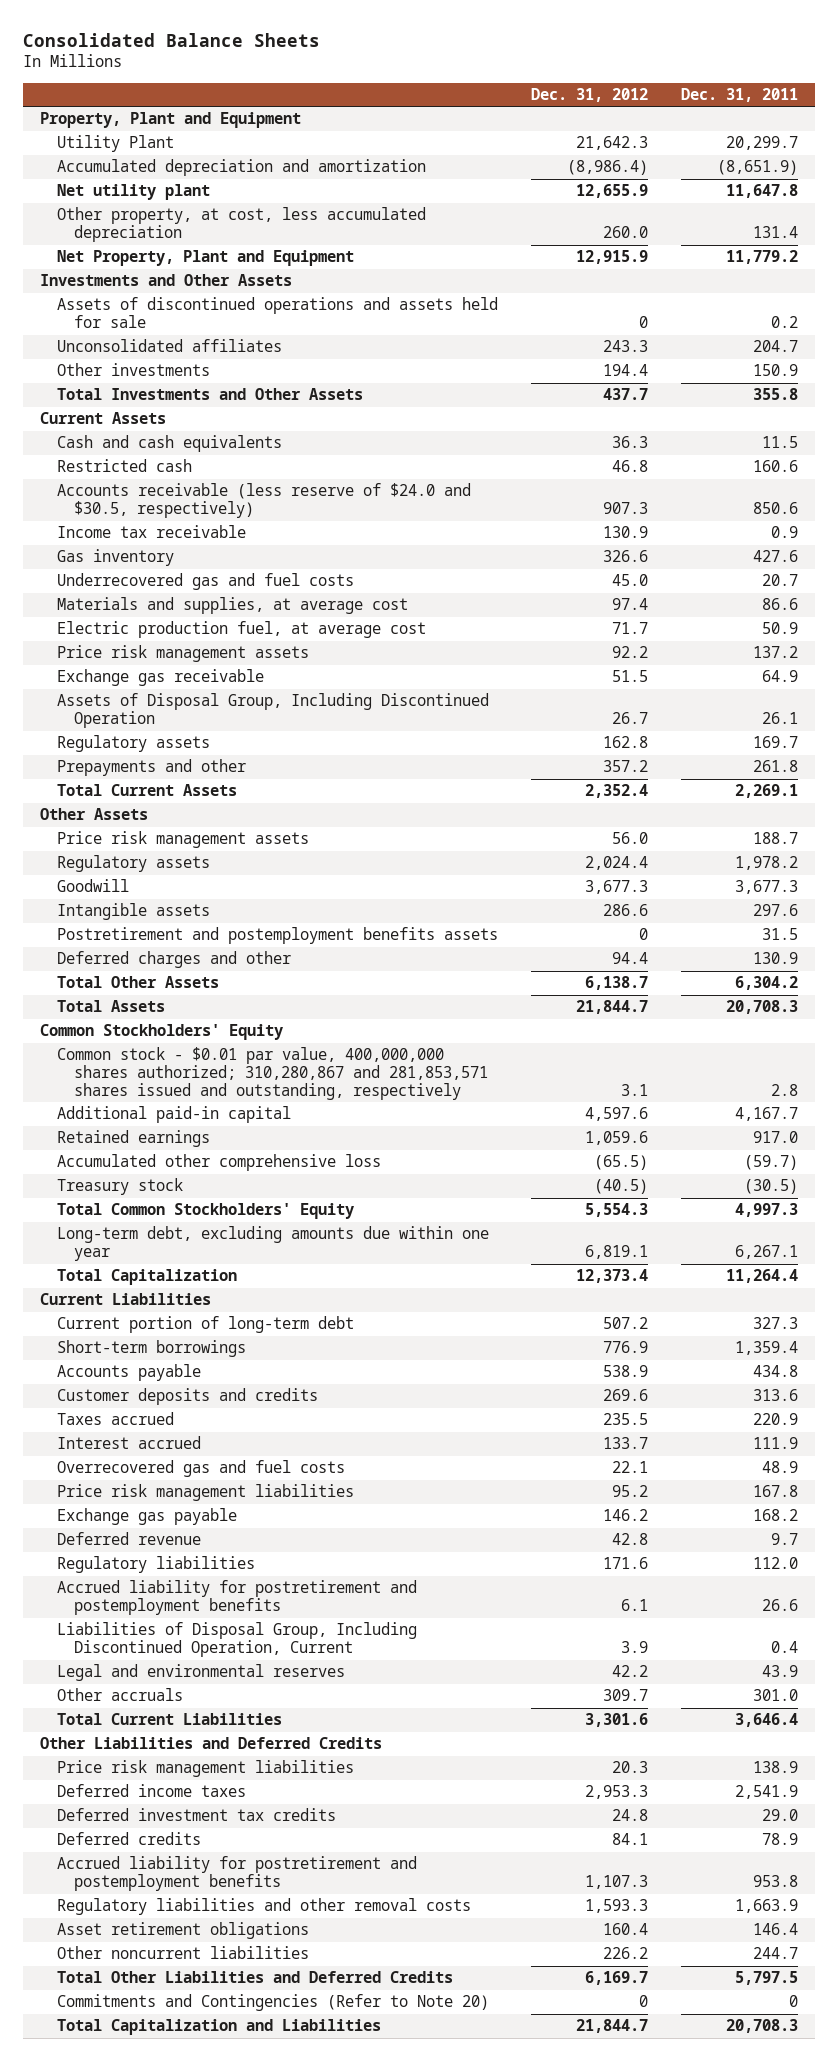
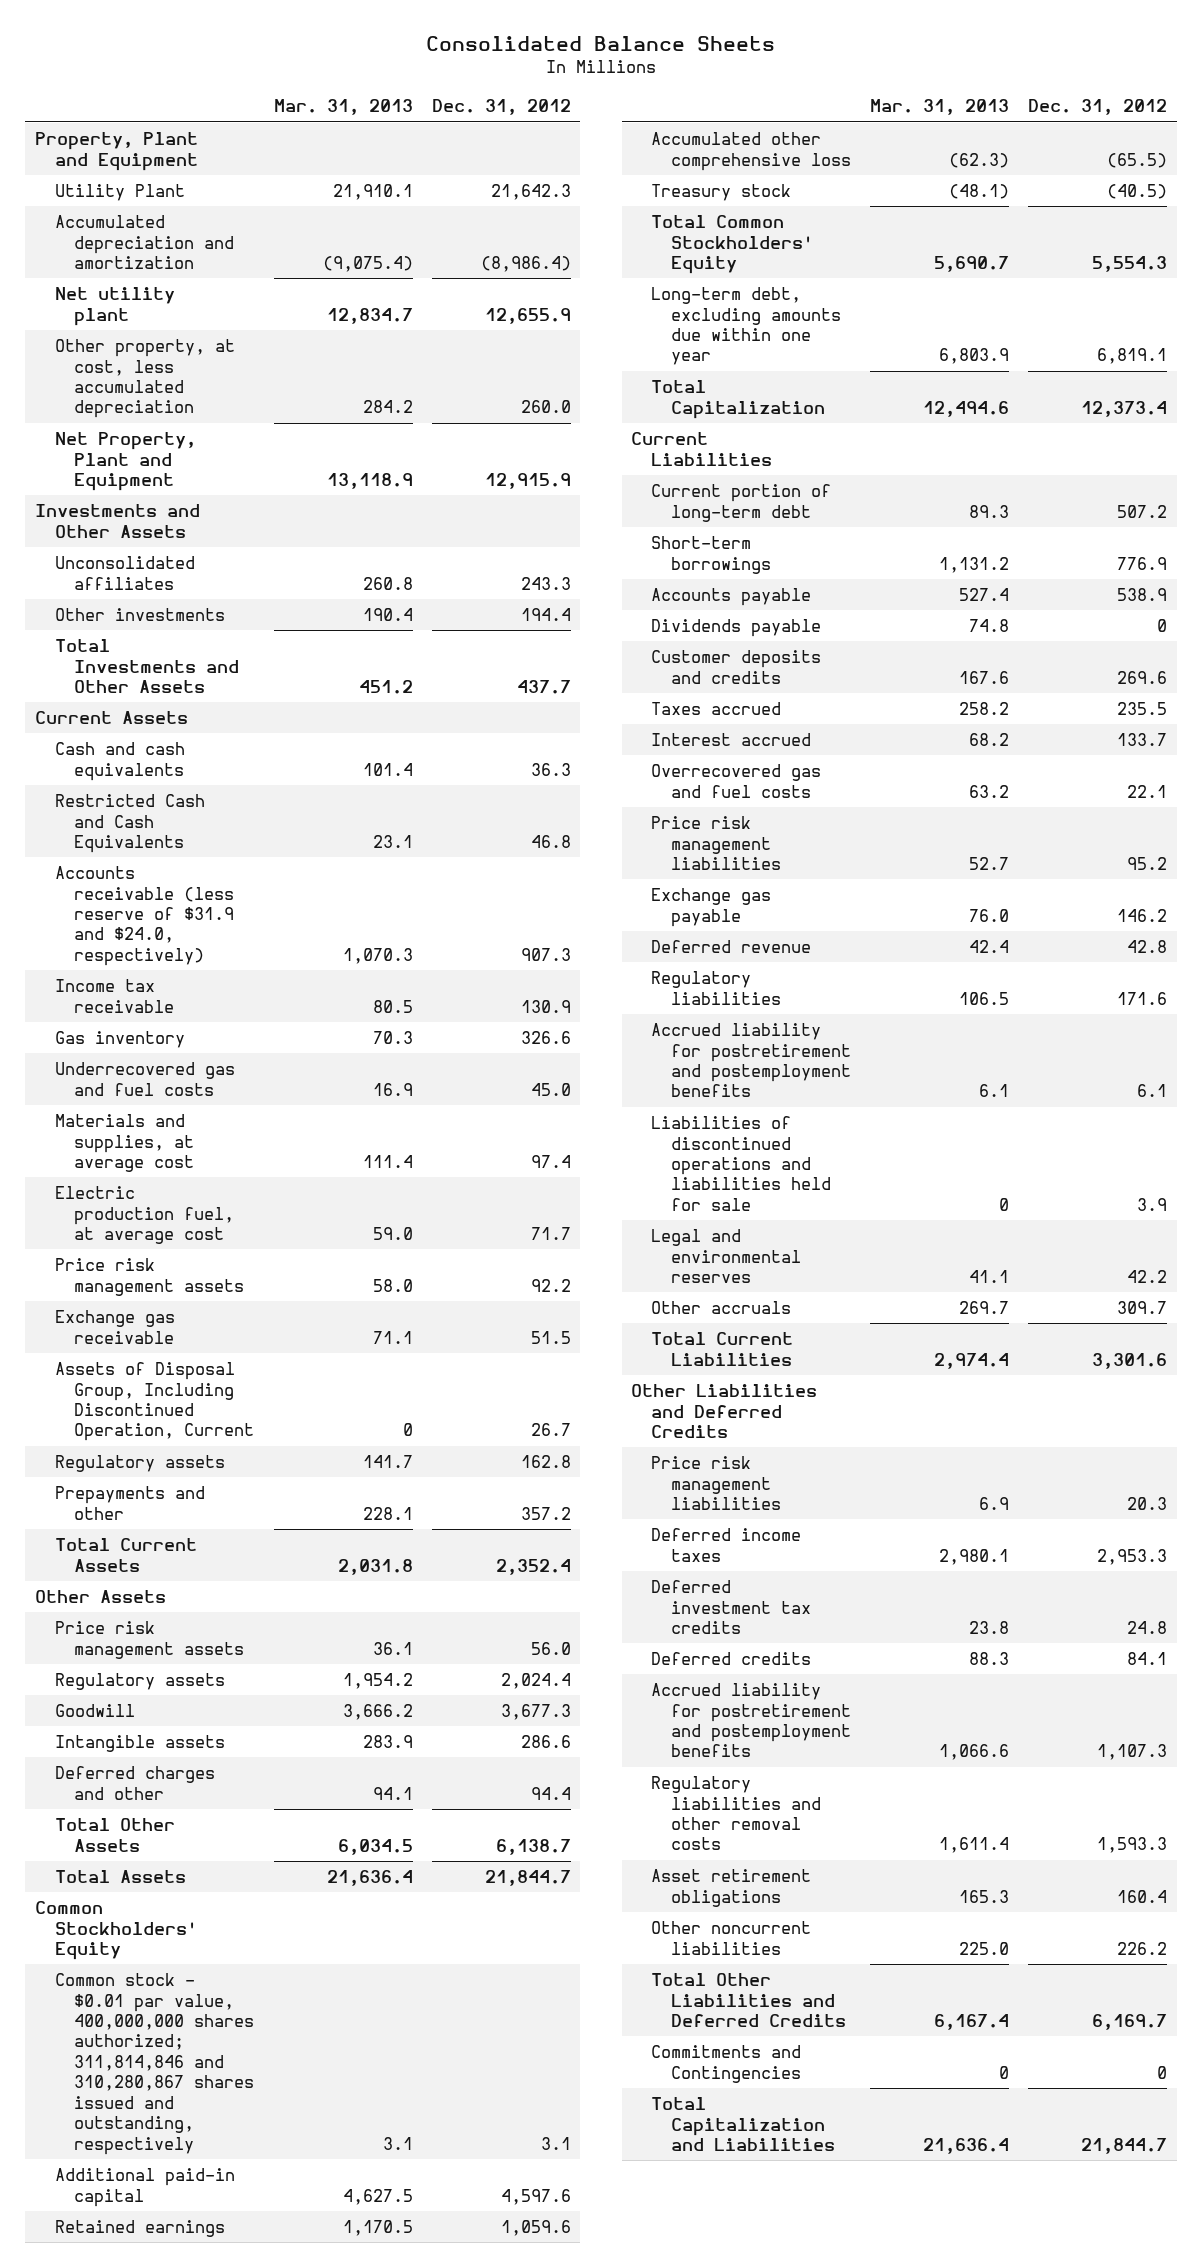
- | Dec. 31, 2012 | Dec. 31, 2011
+ | Mar. 31, 2013 | Dec. 31, 2012
- Assets of discontinued operations and assets held for sale | 0 | 0.2
- Restricted cash | 46.8 | 160.6
- Accounts receivable (less reserve of $24.0 and $30.5, respectively) | 907.3 | 850.6
+ Restricted Cash and Cash Equivalents | 23.1 | 46.8
+ Accounts receivable (less reserve of $31.9 and $24.0, respectively) | 1,070.3 | 907.3
- Assets of Disposal Group, Including Discontinued Operation | 26.7 | 26.1
+ Assets of Disposal Group, Including Discontinued Operation, Current | 0 | 26.7
- Postretirement and postemployment benefits assets | 0 | 31.5
- Common stock - $0.01 par value, 400,000,000 shares authorized; 310,280,867 and 281,853,571 shares issued and outstanding, respectively | 3.1 | 2.8
+ Common stock - $0.01 par value, 400,000,000 shares authorized; 311,814,846 and 310,280,867 shares issued and outstanding, respectively | 3.1 | 3.1
+ Dividends payable | 74.8 | 0
- Liabilities of Disposal Group, Including Discontinued Operation, Current | 3.9 | 0.4
+ Liabilities of discontinued operations and liabilities held for sale | 0 | 3.9
- Commitments and Contingencies (Refer to Note 20) | 0 | 0
+ Commitments and Contingencies | 0 | 0

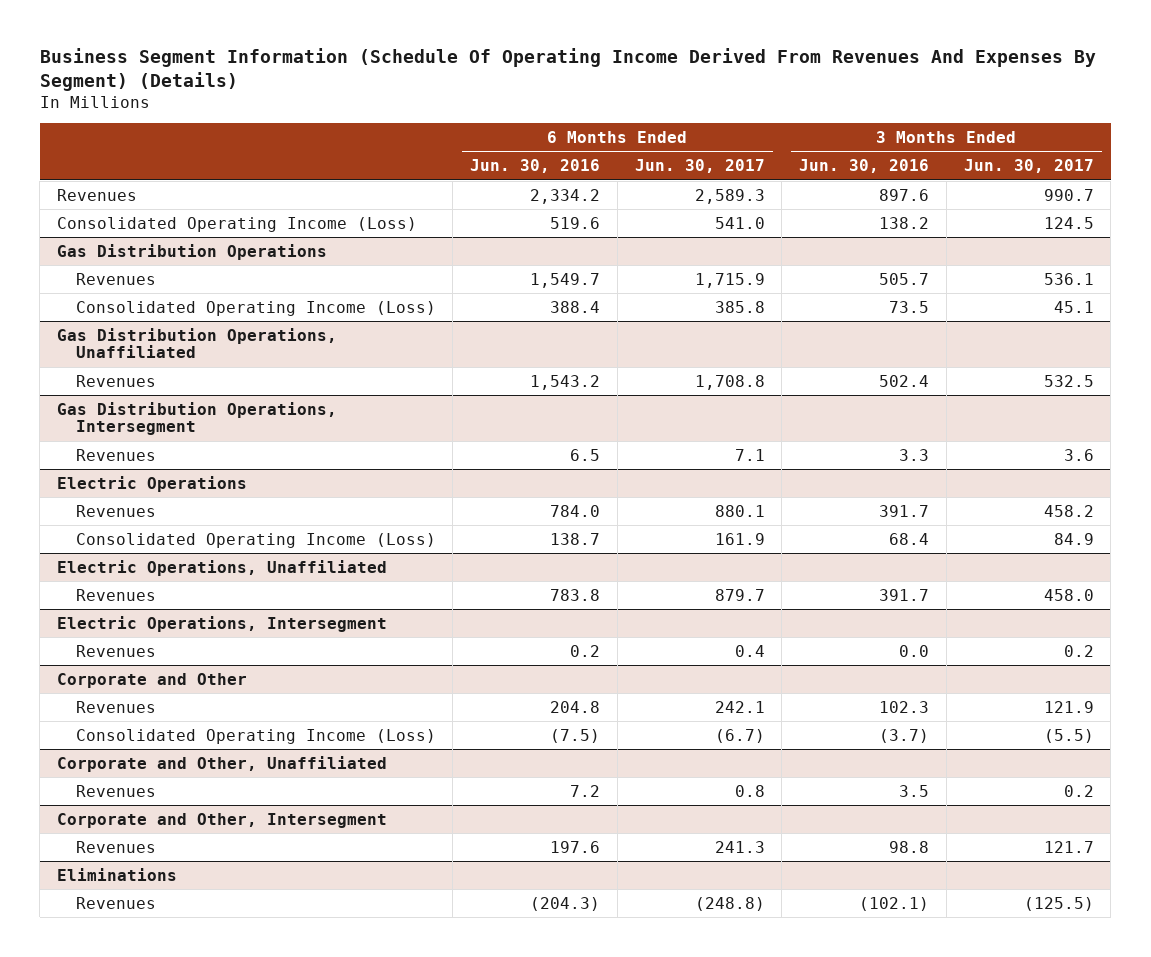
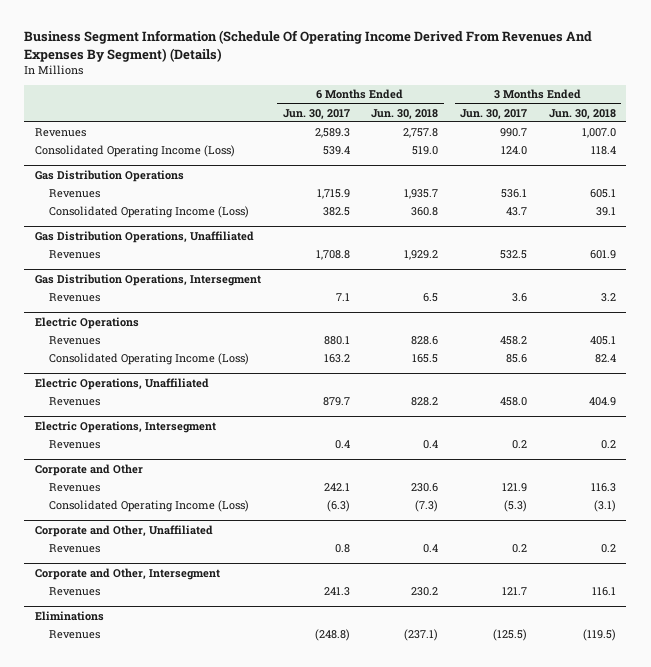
- | 6 Months Ended Jun. 30, 2016 | 6 Months Ended Jun. 30, 2017 | 3 Months Ended Jun. 30, 2016 | 3 Months Ended Jun. 30, 2017
+ | 6 Months Ended Jun. 30, 2017 | 6 Months Ended Jun. 30, 2018 | 3 Months Ended Jun. 30, 2017 | 3 Months Ended Jun. 30, 2018
- Consolidated Operating Income (Loss) | 519.6 | 541.0 | 138.2 | 124.5
+ Consolidated Operating Income (Loss) | 539.4 | 519.0 | 124.0 | 118.4
@ Gas Distribution Operations
- Consolidated Operating Income (Loss) | 388.4 | 385.8 | 73.5 | 45.1
+ Consolidated Operating Income (Loss) | 382.5 | 360.8 | 43.7 | 39.1
@ Electric Operations
- Consolidated Operating Income (Loss) | 138.7 | 161.9 | 68.4 | 84.9
+ Consolidated Operating Income (Loss) | 163.2 | 165.5 | 85.6 | 82.4
@ Corporate and Other
- Consolidated Operating Income (Loss) | (7.5) | (6.7) | (3.7) | (5.5)
+ Consolidated Operating Income (Loss) | (6.3) | (7.3) | (5.3) | (3.1)

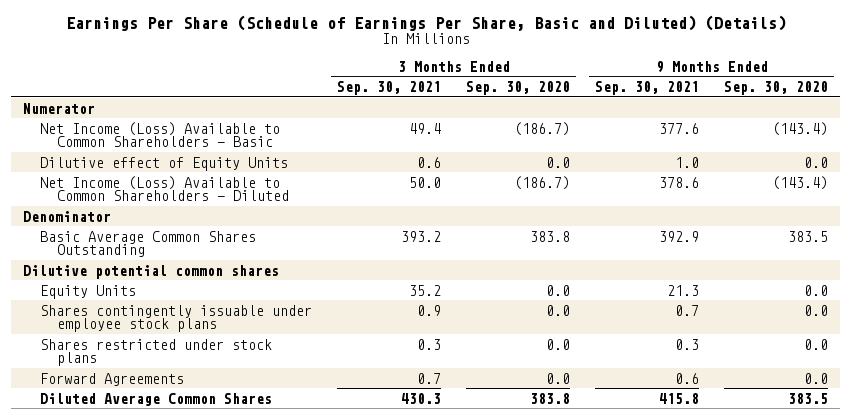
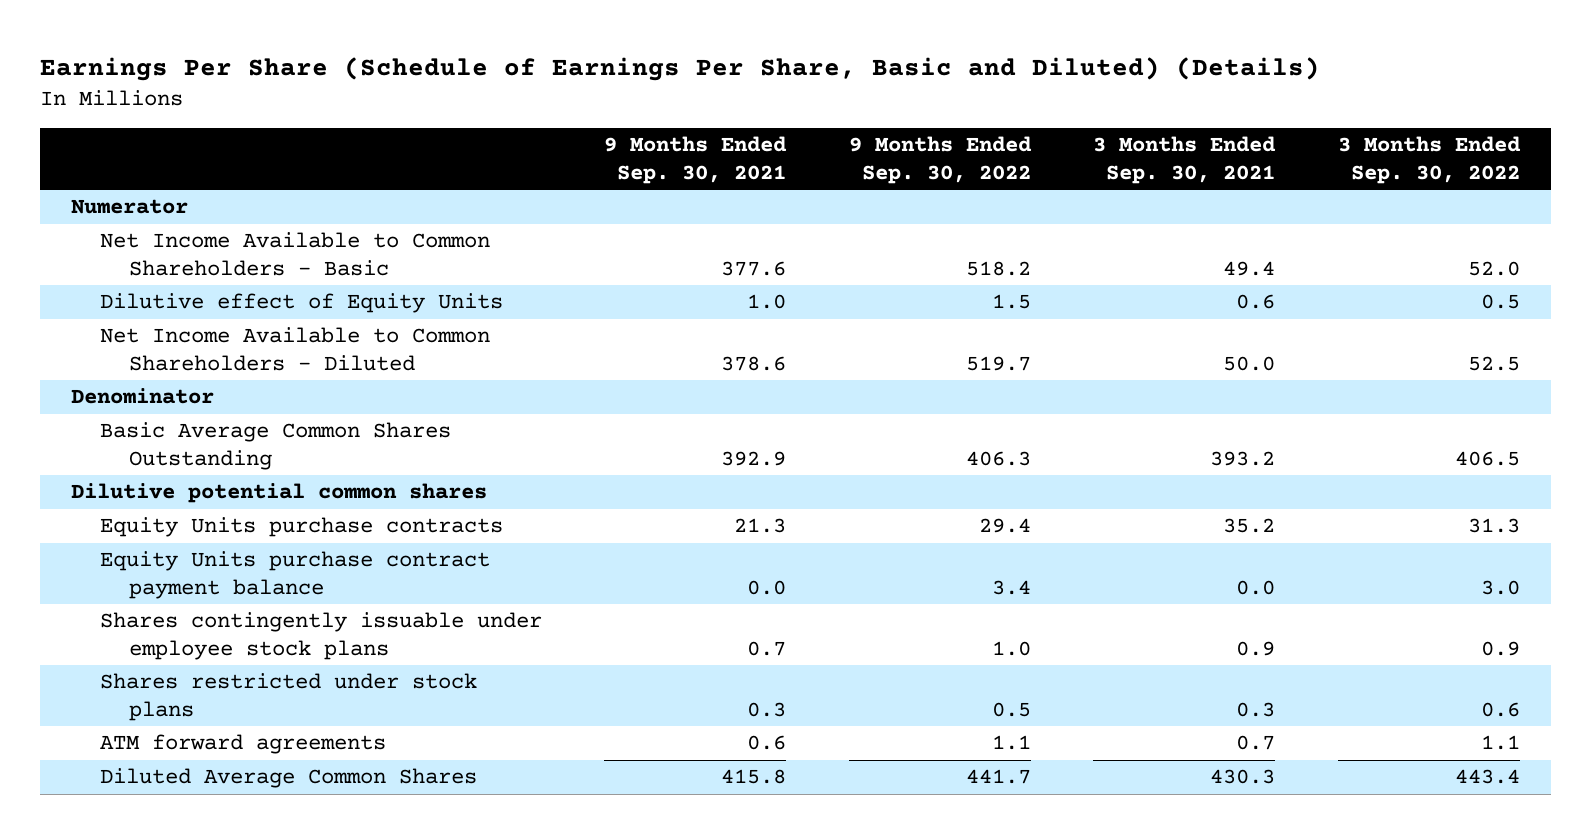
- | 3 Months Ended Sep. 30, 2021 | 3 Months Ended Sep. 30, 2020 | 9 Months Ended Sep. 30, 2021 | 9 Months Ended Sep. 30, 2020
+ | 9 Months Ended Sep. 30, 2021 | 9 Months Ended Sep. 30, 2022 | 3 Months Ended Sep. 30, 2021 | 3 Months Ended Sep. 30, 2022
- Net Income (Loss) Available to Common Shareholders - Basic | 49.4 | (186.7) | 377.6 | (143.4)
+ Net Income Available to Common Shareholders - Basic | 377.6 | 518.2 | 49.4 | 52.0
- Net Income (Loss) Available to Common Shareholders - Diluted | 50.0 | (186.7) | 378.6 | (143.4)
+ Net Income Available to Common Shareholders - Diluted | 378.6 | 519.7 | 50.0 | 52.5
- Equity Units | 35.2 | 0.0 | 21.3 | 0.0
+ Equity Units purchase contracts | 21.3 | 29.4 | 35.2 | 31.3
+ Equity Units purchase contract payment balance | 0.0 | 3.4 | 0.0 | 3.0
- Forward Agreements | 0.7 | 0.0 | 0.6 | 0.0
+ ATM forward agreements | 0.6 | 1.1 | 0.7 | 1.1

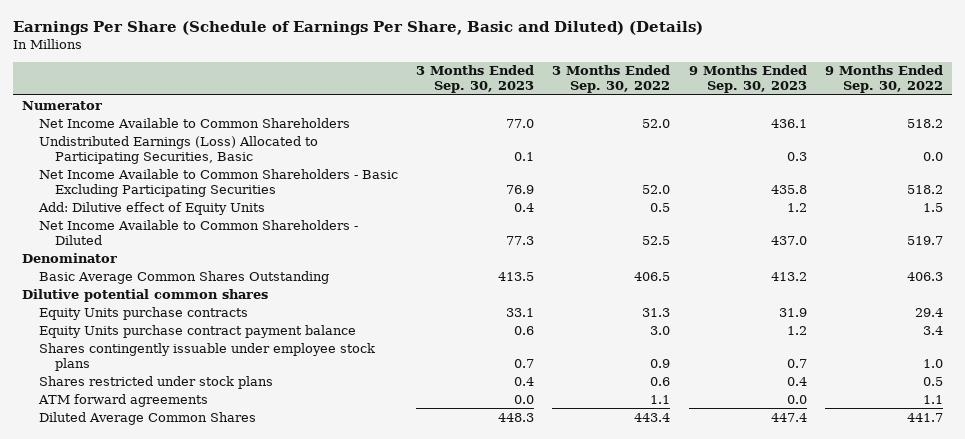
- | 9 Months Ended Sep. 30, 2021 | 9 Months Ended Sep. 30, 2022 | 3 Months Ended Sep. 30, 2021 | 3 Months Ended Sep. 30, 2022
+ | 3 Months Ended Sep. 30, 2023 | 3 Months Ended Sep. 30, 2022 | 9 Months Ended Sep. 30, 2023 | 9 Months Ended Sep. 30, 2022
- Net Income Available to Common Shareholders - Basic | 377.6 | 518.2 | 49.4 | 52.0
- Dilutive effect of Equity Units | 1.0 | 1.5 | 0.6 | 0.5
+ Net Income Available to Common Shareholders | 77.0 | 52.0 | 436.1 | 518.2
+ Undistributed Earnings (Loss) Allocated to Participating Securities, Basic | 0.1 | | 0.3 | 0.0
+ Net Income Available to Common Shareholders - Basic Excluding Participating Securities | 76.9 | 52.0 | 435.8 | 518.2
+ Add: Dilutive effect of Equity Units | 0.4 | 0.5 | 1.2 | 1.5

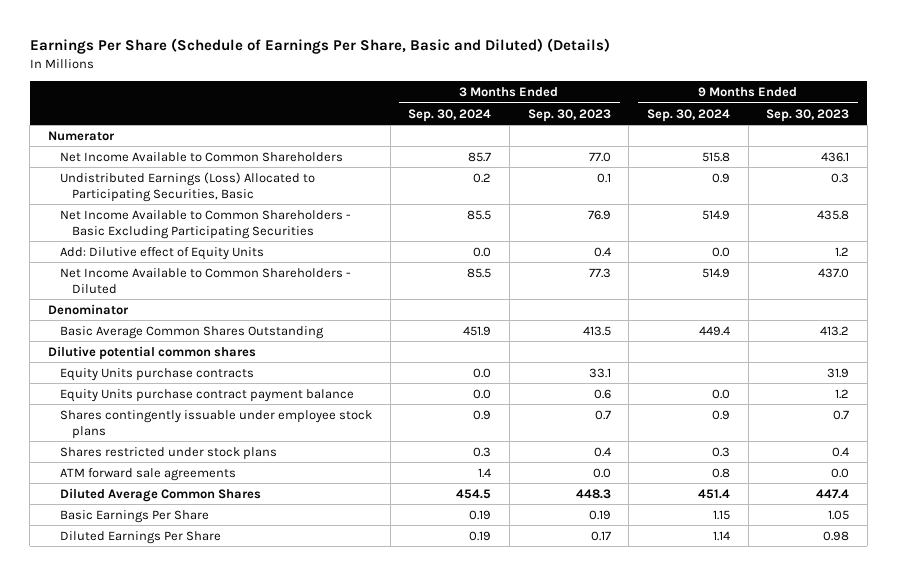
- | 3 Months Ended Sep. 30, 2023 | 3 Months Ended Sep. 30, 2022 | 9 Months Ended Sep. 30, 2023 | 9 Months Ended Sep. 30, 2022
+ | 3 Months Ended Sep. 30, 2024 | 3 Months Ended Sep. 30, 2023 | 9 Months Ended Sep. 30, 2024 | 9 Months Ended Sep. 30, 2023
- ATM forward agreements | 0.0 | 1.1 | 0.0 | 1.1
+ ATM forward sale agreements | 1.4 | 0.0 | 0.8 | 0.0
+ Basic Earnings Per Share | 0.19 | 0.19 | 1.15 | 1.05
+ Diluted Earnings Per Share | 0.19 | 0.17 | 1.14 | 0.98

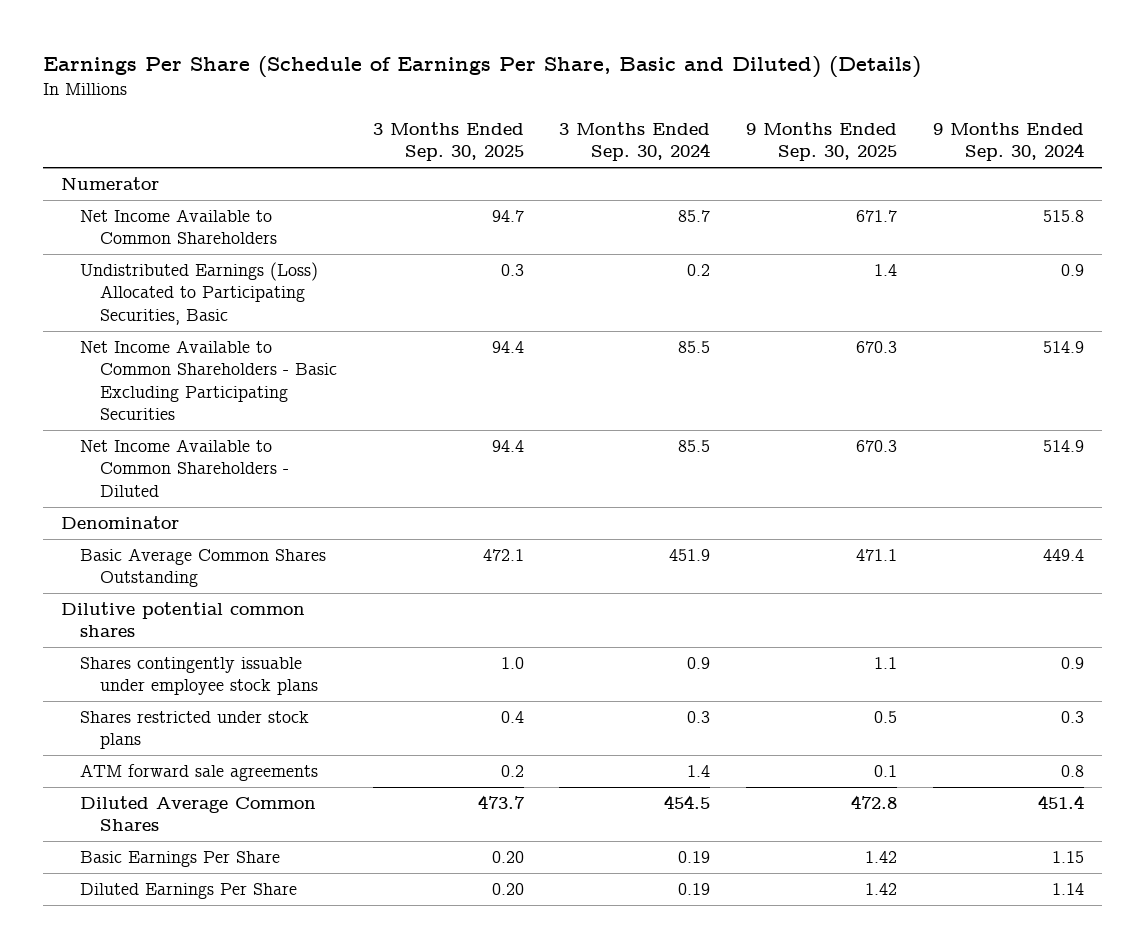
- | 3 Months Ended Sep. 30, 2024 | 3 Months Ended Sep. 30, 2023 | 9 Months Ended Sep. 30, 2024 | 9 Months Ended Sep. 30, 2023
+ | 3 Months Ended Sep. 30, 2025 | 3 Months Ended Sep. 30, 2024 | 9 Months Ended Sep. 30, 2025 | 9 Months Ended Sep. 30, 2024
- Add: Dilutive effect of Equity Units | 0.0 | 0.4 | 0.0 | 1.2
- Equity Units purchase contracts | 0.0 | 33.1 | | 31.9
- Equity Units purchase contract payment balance | 0.0 | 0.6 | 0.0 | 1.2

